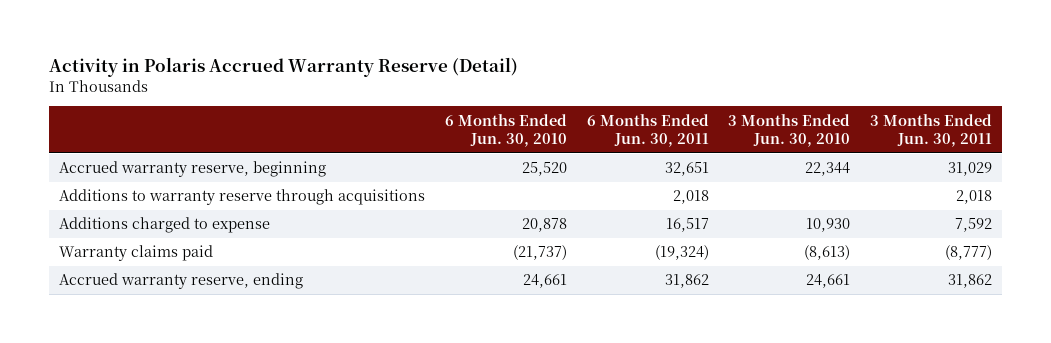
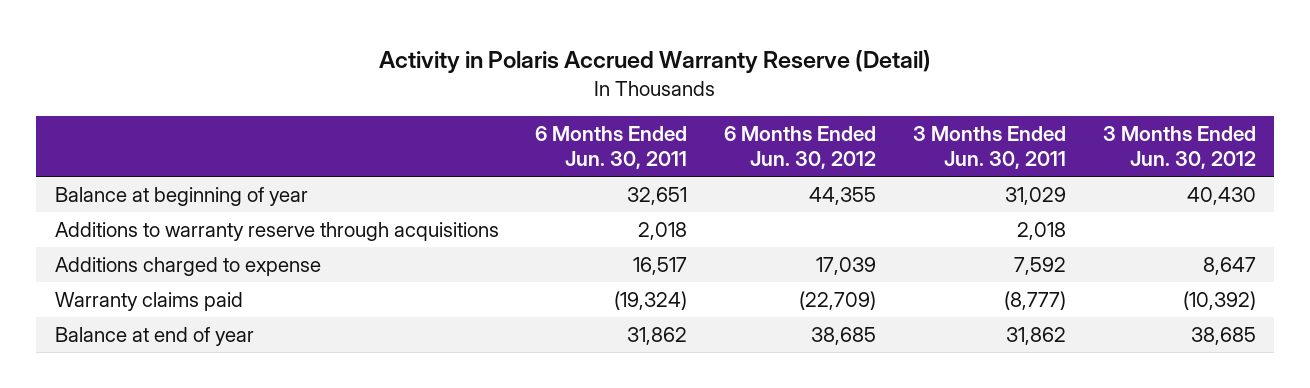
- | 6 Months Ended Jun. 30, 2010 | 6 Months Ended Jun. 30, 2011 | 3 Months Ended Jun. 30, 2010 | 3 Months Ended Jun. 30, 2011
+ | 6 Months Ended Jun. 30, 2011 | 6 Months Ended Jun. 30, 2012 | 3 Months Ended Jun. 30, 2011 | 3 Months Ended Jun. 30, 2012
- Accrued warranty reserve, beginning | 25,520 | 32,651 | 22,344 | 31,029
+ Balance at beginning of year | 32,651 | 44,355 | 31,029 | 40,430
- Accrued warranty reserve, ending | 24,661 | 31,862 | 24,661 | 31,862
+ Balance at end of year | 31,862 | 38,685 | 31,862 | 38,685

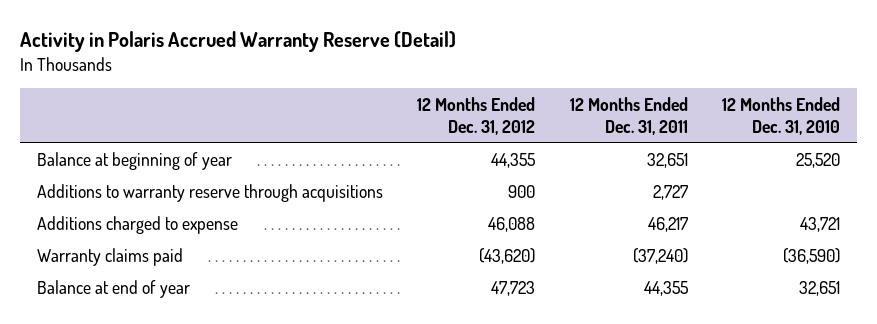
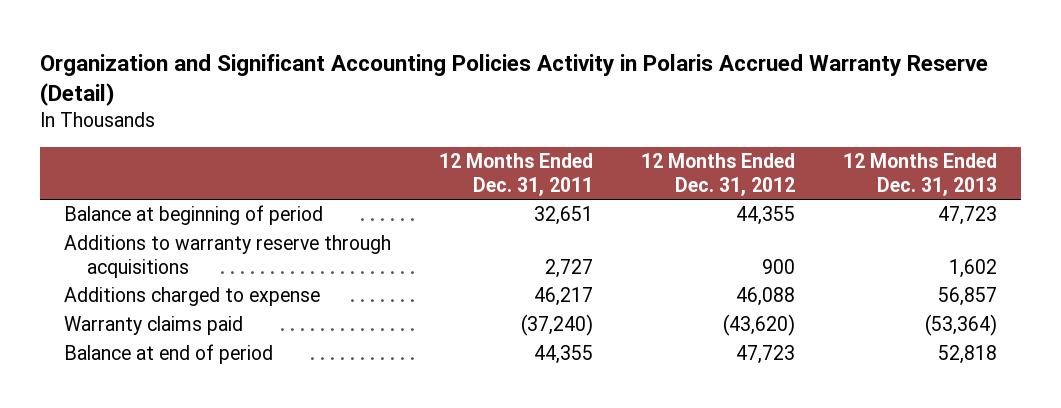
- Activity in Polaris Accrued Warranty Reserve (Detail)
+ Organization and Significant Accounting Policies Activity in Polaris Accrued Warranty Reserve (Detail)
- | 12 Months Ended Dec. 31, 2012 | 12 Months Ended Dec. 31, 2011 | 12 Months Ended Dec. 31, 2010
+ | 12 Months Ended Dec. 31, 2011 | 12 Months Ended Dec. 31, 2012 | 12 Months Ended Dec. 31, 2013
- Balance at beginning of year | 44,355 | 32,651 | 25,520
+ Balance at beginning of period | 32,651 | 44,355 | 47,723
- Balance at end of year | 47,723 | 44,355 | 32,651
+ Balance at end of period | 44,355 | 47,723 | 52,818

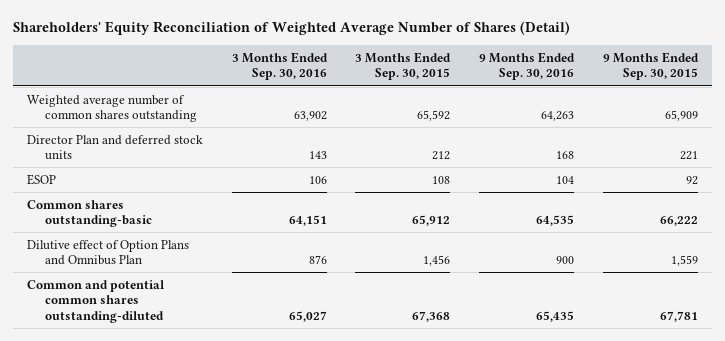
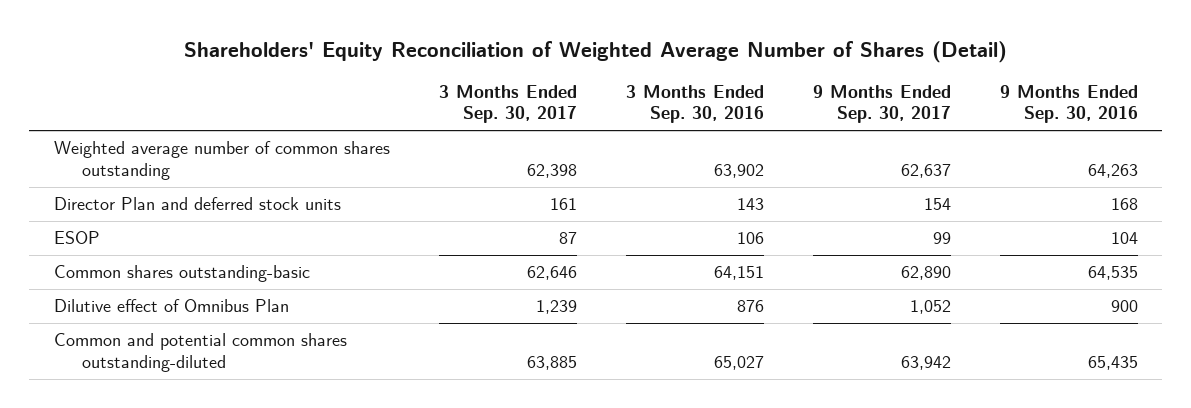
- | 3 Months Ended Sep. 30, 2016 | 3 Months Ended Sep. 30, 2015 | 9 Months Ended Sep. 30, 2016 | 9 Months Ended Sep. 30, 2015
+ | 3 Months Ended Sep. 30, 2017 | 3 Months Ended Sep. 30, 2016 | 9 Months Ended Sep. 30, 2017 | 9 Months Ended Sep. 30, 2016
- Dilutive effect of Option Plans and Omnibus Plan | 876 | 1,456 | 900 | 1,559
+ Dilutive effect of Omnibus Plan | 1,239 | 876 | 1,052 | 900

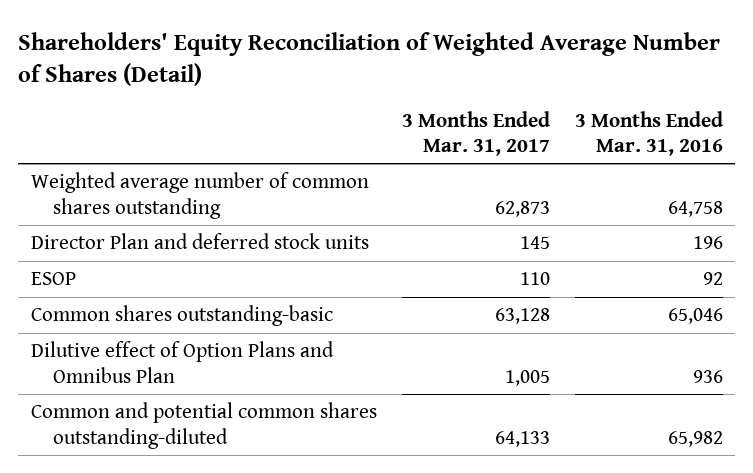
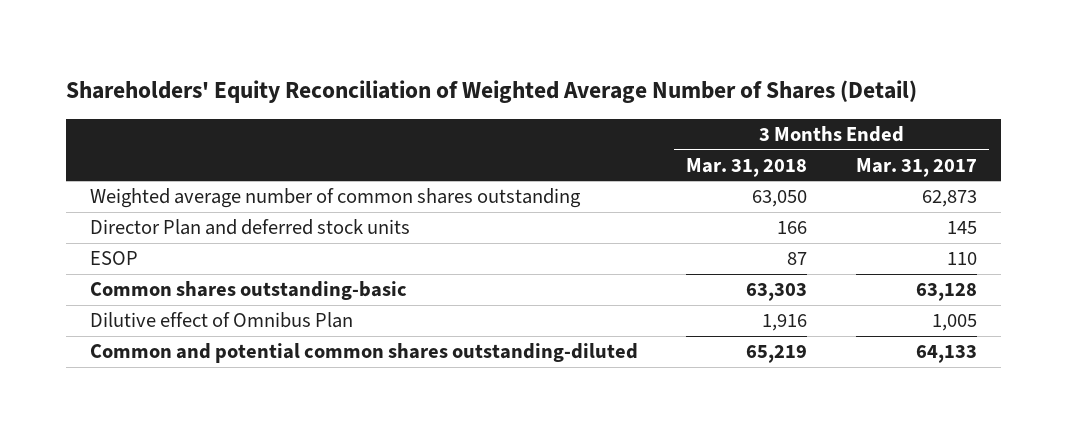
- | 3 Months Ended Mar. 31, 2017 | 3 Months Ended Mar. 31, 2016
+ | 3 Months Ended Mar. 31, 2018 | 3 Months Ended Mar. 31, 2017
- Dilutive effect of Option Plans and Omnibus Plan | 1,005 | 936
+ Dilutive effect of Omnibus Plan | 1,916 | 1,005

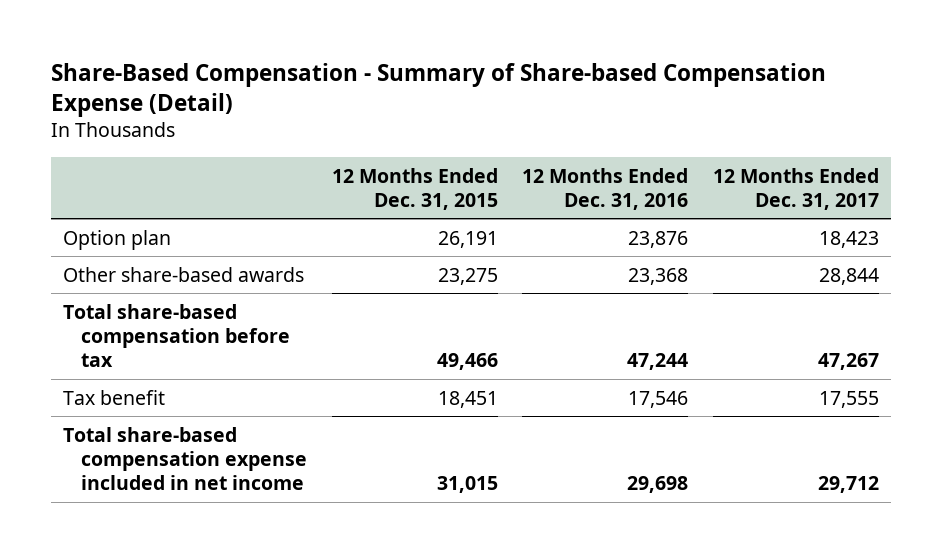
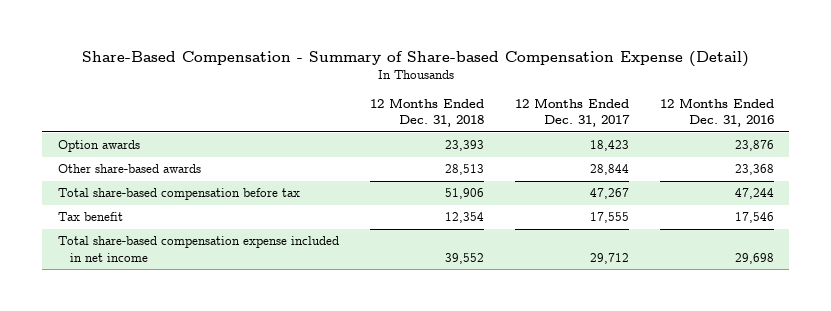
- | 12 Months Ended Dec. 31, 2015 | 12 Months Ended Dec. 31, 2016 | 12 Months Ended Dec. 31, 2017
+ | 12 Months Ended Dec. 31, 2018 | 12 Months Ended Dec. 31, 2017 | 12 Months Ended Dec. 31, 2016
- Option plan | 26,191 | 23,876 | 18,423
+ Option awards | 23,393 | 18,423 | 23,876

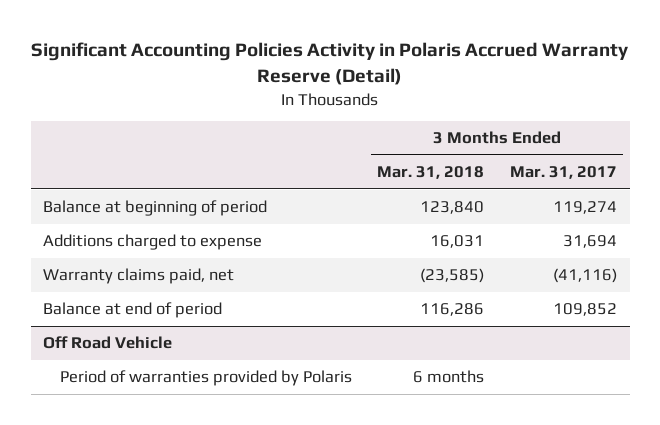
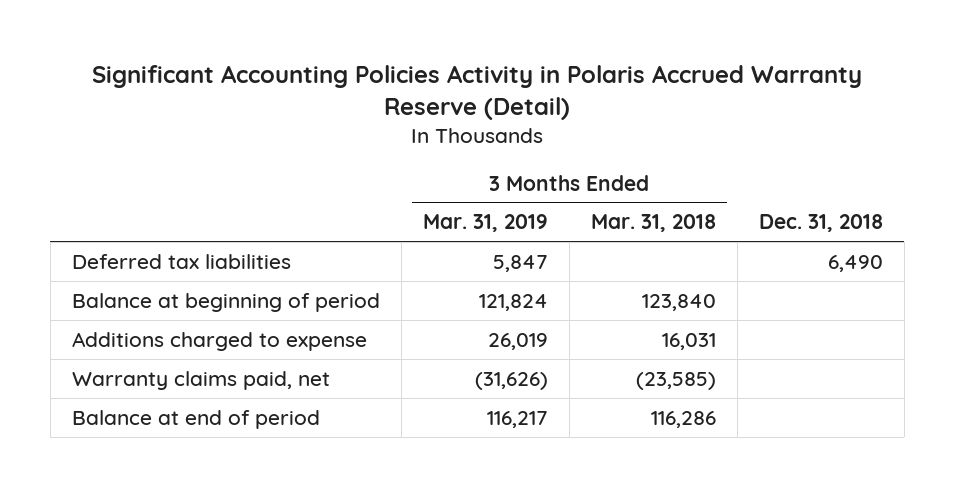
- | 3 Months Ended Mar. 31, 2018 | 3 Months Ended Mar. 31, 2017
+ | 3 Months Ended Mar. 31, 2019 | 3 Months Ended Mar. 31, 2018 | Dec. 31, 2018
+ Deferred tax liabilities | 5,847 | | 6,490
- Off Road Vehicle
- Period of warranties provided by Polaris | 6 months |

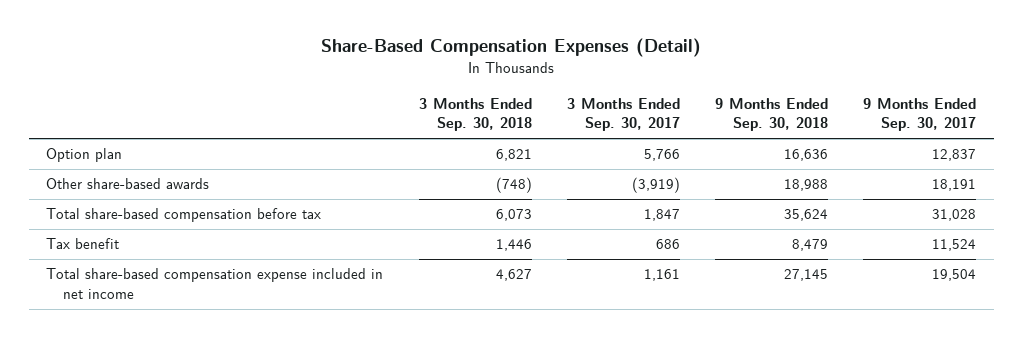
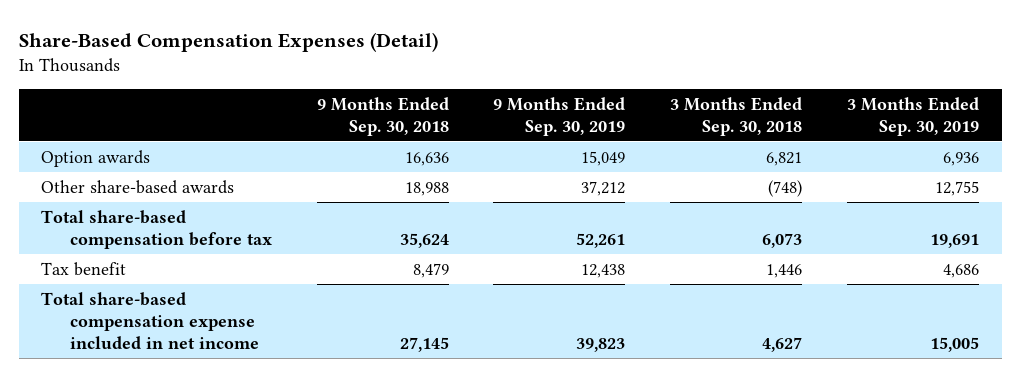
- | 3 Months Ended Sep. 30, 2018 | 3 Months Ended Sep. 30, 2017 | 9 Months Ended Sep. 30, 2018 | 9 Months Ended Sep. 30, 2017
+ | 9 Months Ended Sep. 30, 2018 | 9 Months Ended Sep. 30, 2019 | 3 Months Ended Sep. 30, 2018 | 3 Months Ended Sep. 30, 2019
- Option plan | 6,821 | 5,766 | 16,636 | 12,837
+ Option awards | 16,636 | 15,049 | 6,821 | 6,936

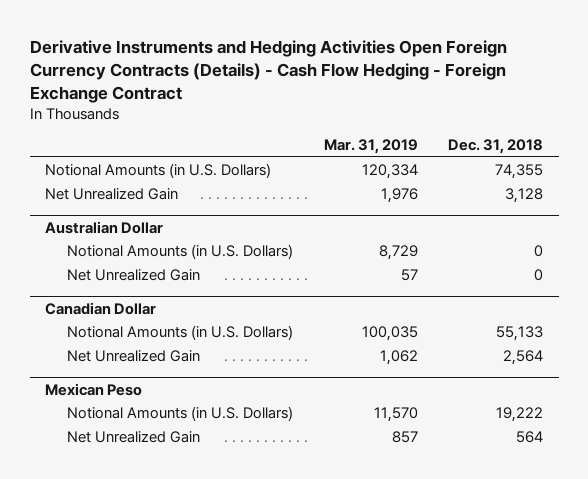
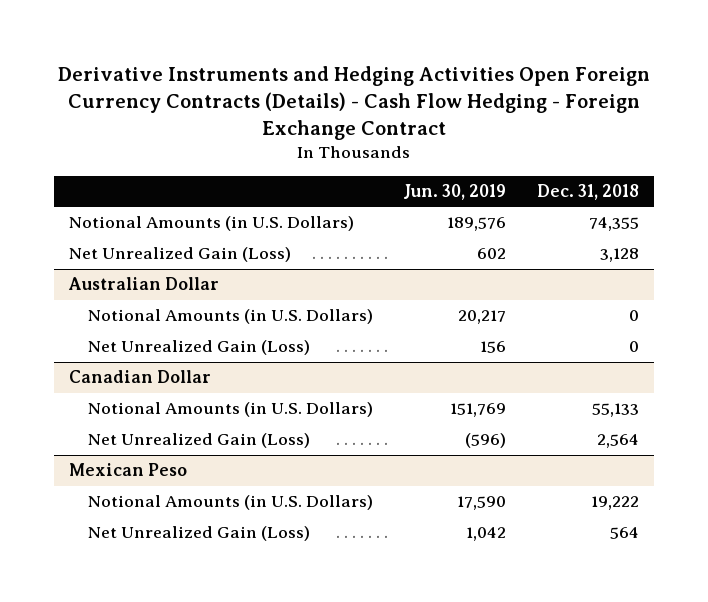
- | Mar. 31, 2019 | Dec. 31, 2018
+ | Jun. 30, 2019 | Dec. 31, 2018
- Net Unrealized Gain | 1,976 | 3,128
+ Net Unrealized Gain (Loss) | 602 | 3,128
@ Australian Dollar
- Net Unrealized Gain | 57 | 0
+ Net Unrealized Gain (Loss) | 156 | 0
@ Canadian Dollar
- Net Unrealized Gain | 1,062 | 2,564
+ Net Unrealized Gain (Loss) | (596) | 2,564
@ Mexican Peso
- Net Unrealized Gain | 857 | 564
+ Net Unrealized Gain (Loss) | 1,042 | 564

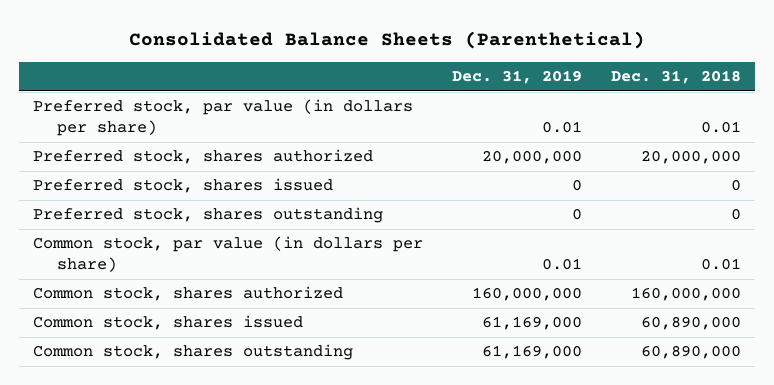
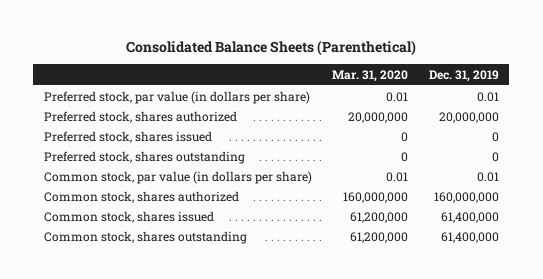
- | Dec. 31, 2019 | Dec. 31, 2018
+ | Mar. 31, 2020 | Dec. 31, 2019
- Common stock, shares issued | 61,169,000 | 60,890,000
- Common stock, shares outstanding | 61,169,000 | 60,890,000
+ Common stock, shares issued | 61,200,000 | 61,400,000
+ Common stock, shares outstanding | 61,200,000 | 61,400,000

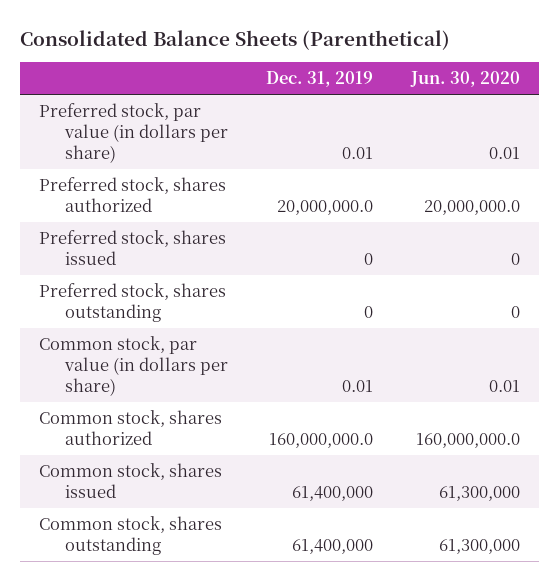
- | Mar. 31, 2020 | Dec. 31, 2019
+ | Dec. 31, 2019 | Jun. 30, 2020
- Preferred stock, shares authorized | 20,000,000 | 20,000,000
+ Preferred stock, shares authorized | 20,000,000.0 | 20,000,000.0
- Common stock, shares authorized | 160,000,000 | 160,000,000
+ Common stock, shares authorized | 160,000,000.0 | 160,000,000.0

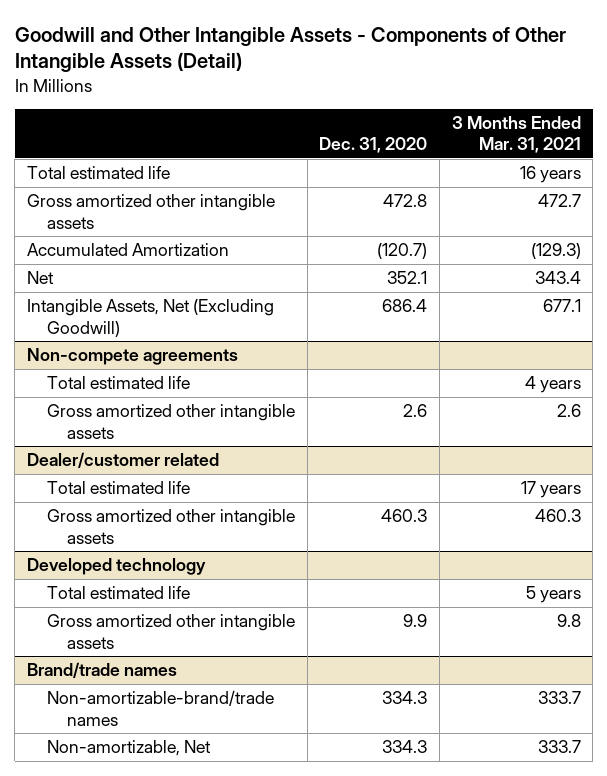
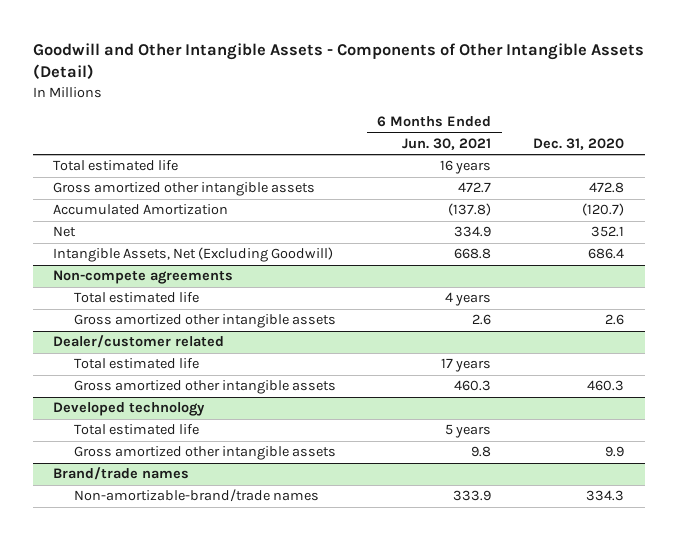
- | Dec. 31, 2020 | 3 Months Ended Mar. 31, 2021
+ | 6 Months Ended Jun. 30, 2021 | Dec. 31, 2020
@ Brand/trade names
- Non-amortizable, Net | 334.3 | 333.7

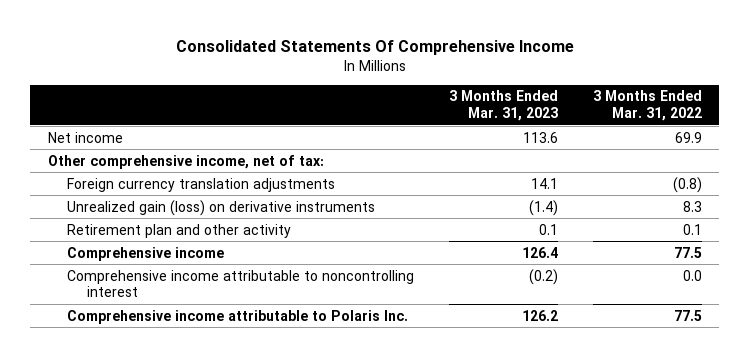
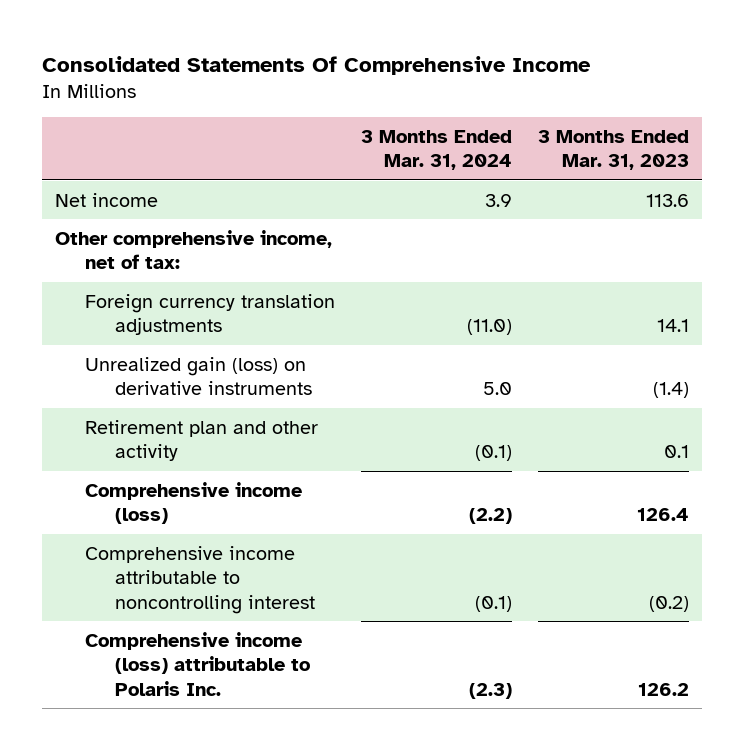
- | 3 Months Ended Mar. 31, 2023 | 3 Months Ended Mar. 31, 2022
+ | 3 Months Ended Mar. 31, 2024 | 3 Months Ended Mar. 31, 2023
- Comprehensive income | 126.4 | 77.5
+ Comprehensive income (loss) | (2.2) | 126.4
- Comprehensive income attributable to Polaris Inc. | 126.2 | 77.5
+ Comprehensive income (loss) attributable to Polaris Inc. | (2.3) | 126.2

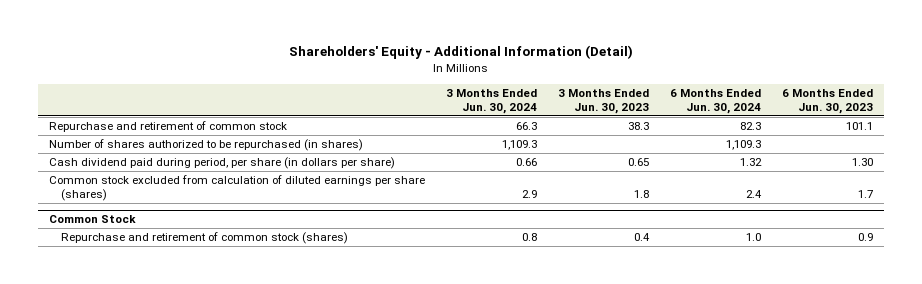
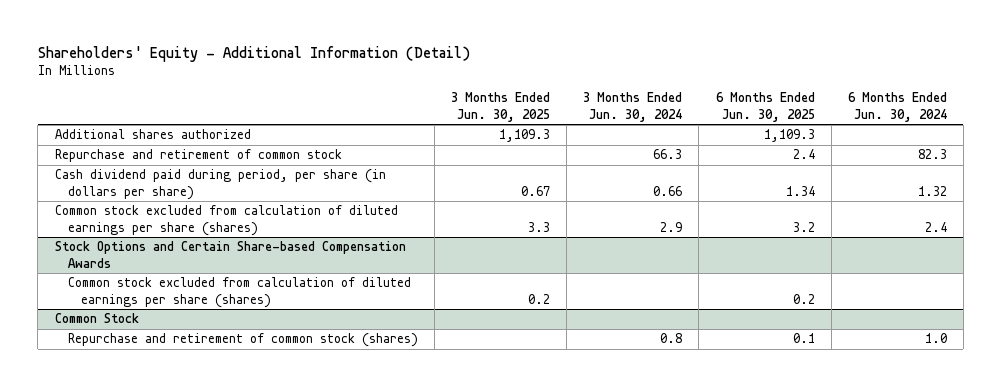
- | 3 Months Ended Jun. 30, 2024 | 3 Months Ended Jun. 30, 2023 | 6 Months Ended Jun. 30, 2024 | 6 Months Ended Jun. 30, 2023
+ | 3 Months Ended Jun. 30, 2025 | 3 Months Ended Jun. 30, 2024 | 6 Months Ended Jun. 30, 2025 | 6 Months Ended Jun. 30, 2024
+ Additional shares authorized | 1,109.3 | | 1,109.3 |
- Number of shares authorized to be repurchased (in shares) | 1,109.3 | | 1,109.3 |
+ Stock Options and Certain Share-based Compensation Awards
+ Common stock excluded from calculation of diluted earnings per share (shares) | 0.2 | | 0.2 |

